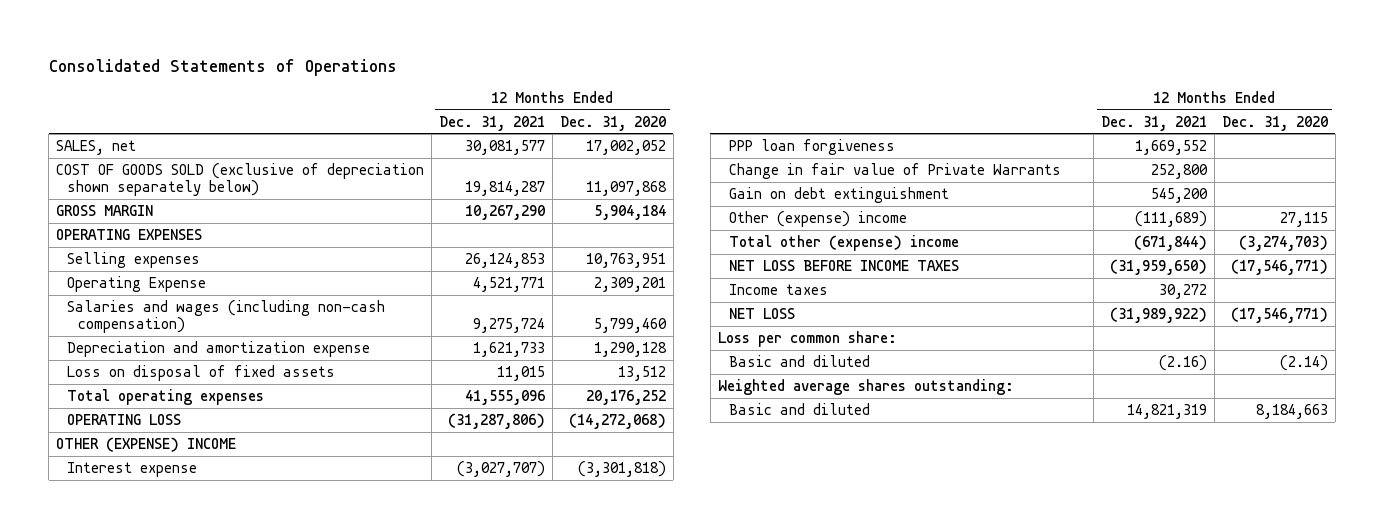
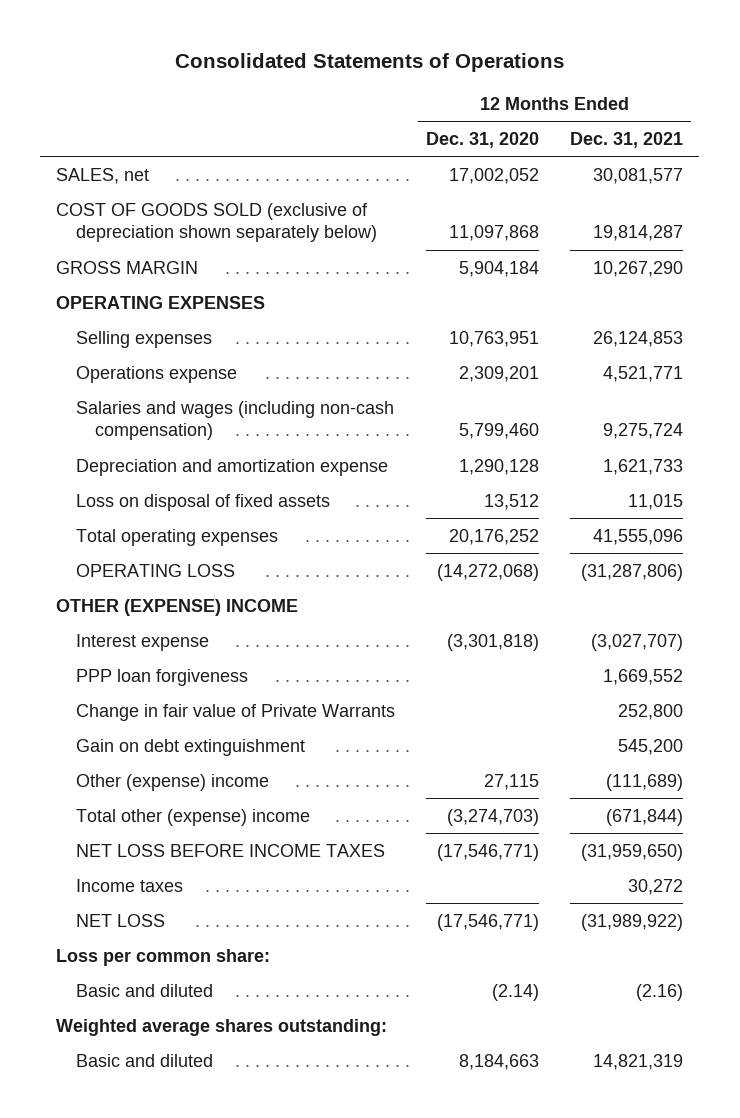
- | 12 Months Ended Dec. 31, 2021 | 12 Months Ended Dec. 31, 2020
+ | 12 Months Ended Dec. 31, 2020 | 12 Months Ended Dec. 31, 2021
- Operating Expense | 4,521,771 | 2,309,201
+ Operations expense | 2,309,201 | 4,521,771

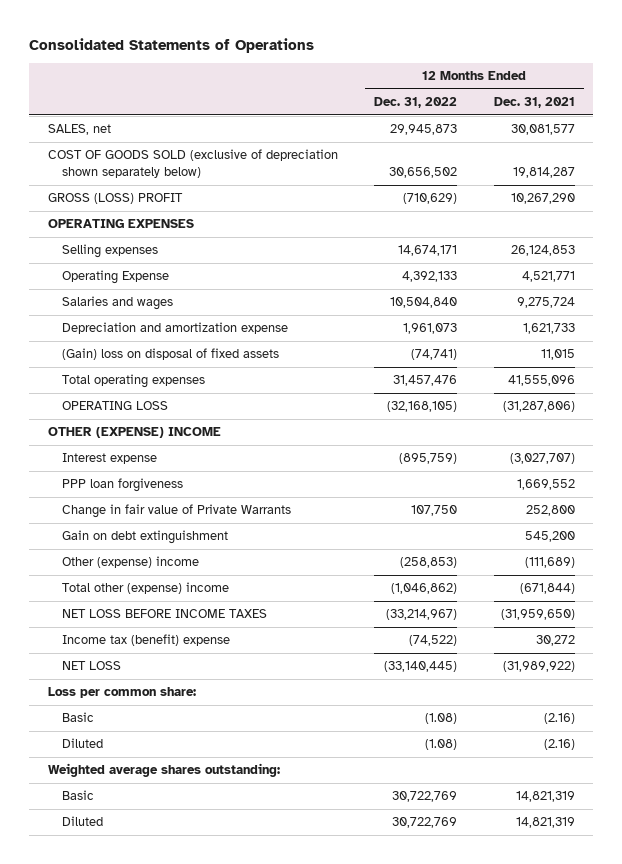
- | 12 Months Ended Dec. 31, 2020 | 12 Months Ended Dec. 31, 2021
+ | 12 Months Ended Dec. 31, 2022 | 12 Months Ended Dec. 31, 2021
- GROSS MARGIN | 5,904,184 | 10,267,290
+ GROSS (LOSS) PROFIT | (710,629) | 10,267,290
- Operations expense | 2,309,201 | 4,521,771
- Salaries and wages (including non-cash compensation) | 5,799,460 | 9,275,724
+ Operating Expense | 4,392,133 | 4,521,771
+ Salaries and wages | 10,504,840 | 9,275,724
- Loss on disposal of fixed assets | 13,512 | 11,015
+ (Gain) loss on disposal of fixed assets | (74,741) | 11,015
- Income taxes | | 30,272
+ Income tax (benefit) expense | (74,522) | 30,272
- Basic and diluted | (2.14) | (2.16)
+ Basic | (1.08) | (2.16)
+ Diluted | (1.08) | (2.16)
- Basic and diluted | 8,184,663 | 14,821,319
+ Basic | 30,722,769 | 14,821,319
+ Diluted | 30,722,769 | 14,821,319

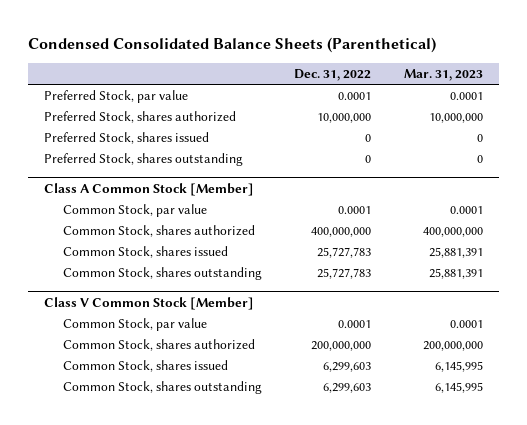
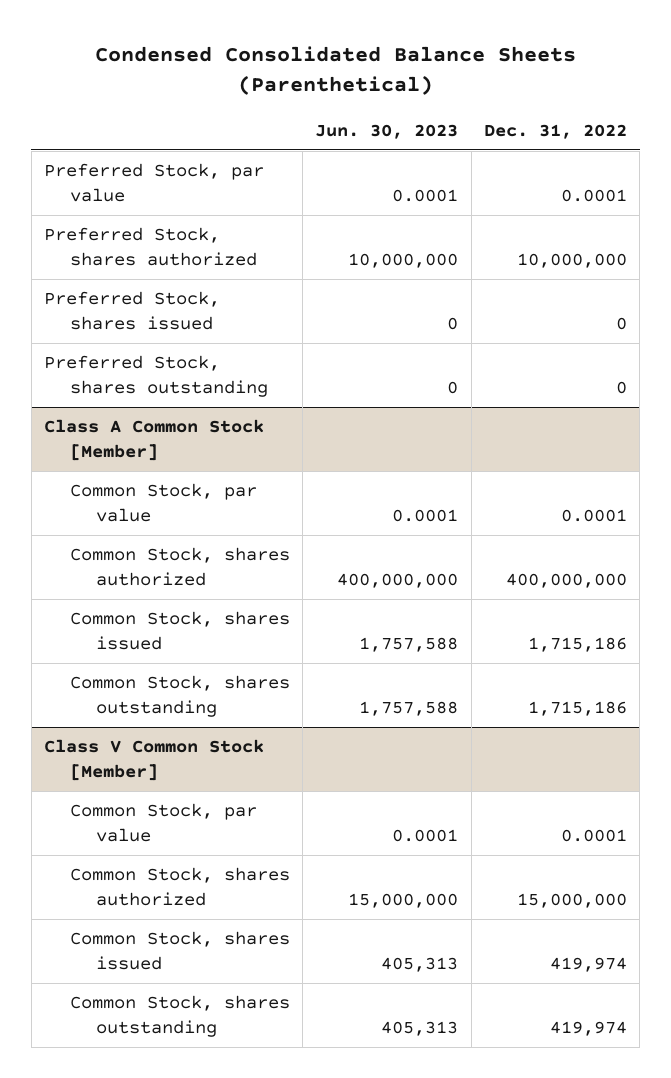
- | Dec. 31, 2022 | Mar. 31, 2023
+ | Jun. 30, 2023 | Dec. 31, 2022
@ Class A Common Stock [Member]
- Common Stock, shares issued | 25,727,783 | 25,881,391
- Common Stock, shares outstanding | 25,727,783 | 25,881,391
+ Common Stock, shares issued | 1,757,588 | 1,715,186
+ Common Stock, shares outstanding | 1,757,588 | 1,715,186
@ Class V Common Stock [Member]
- Common Stock, shares authorized | 200,000,000 | 200,000,000
- Common Stock, shares issued | 6,299,603 | 6,145,995
- Common Stock, shares outstanding | 6,299,603 | 6,145,995
+ Common Stock, shares authorized | 15,000,000 | 15,000,000
+ Common Stock, shares issued | 405,313 | 419,974
+ Common Stock, shares outstanding | 405,313 | 419,974

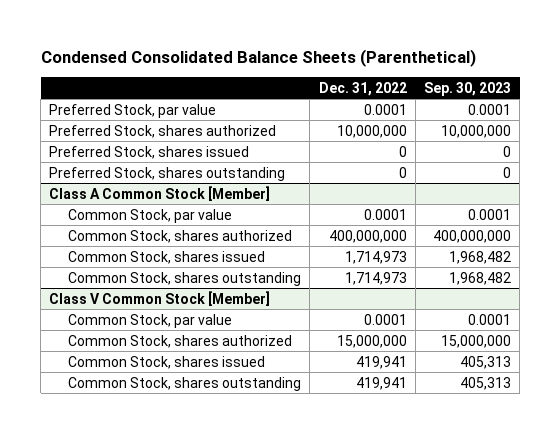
- | Jun. 30, 2023 | Dec. 31, 2022
+ | Dec. 31, 2022 | Sep. 30, 2023
@ Class A Common Stock [Member]
- Common Stock, shares issued | 1,757,588 | 1,715,186
- Common Stock, shares outstanding | 1,757,588 | 1,715,186
+ Common Stock, shares issued | 1,714,973 | 1,968,482
+ Common Stock, shares outstanding | 1,714,973 | 1,968,482
@ Class V Common Stock [Member]
- Common Stock, shares issued | 405,313 | 419,974
- Common Stock, shares outstanding | 405,313 | 419,974
+ Common Stock, shares issued | 419,941 | 405,313
+ Common Stock, shares outstanding | 419,941 | 405,313

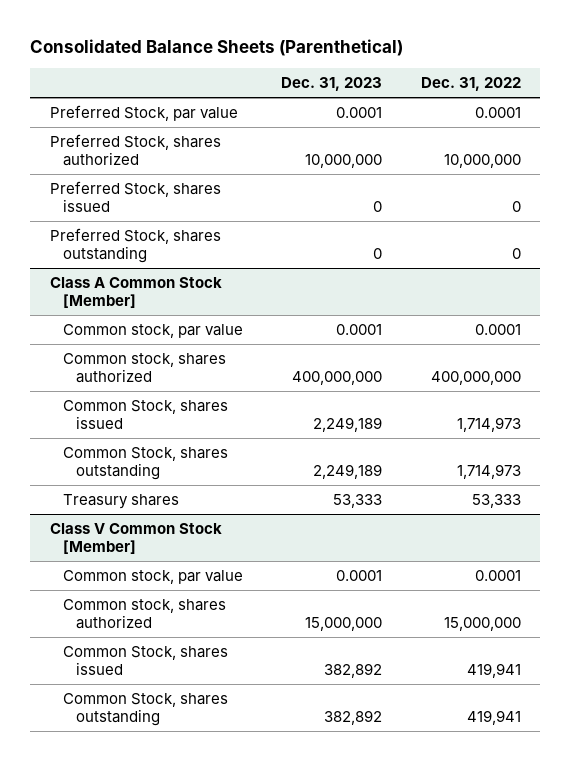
- Condensed Consolidated Balance Sheets (Parenthetical)
+ Consolidated Balance Sheets (Parenthetical)
- | Dec. 31, 2022 | Sep. 30, 2023
+ | Dec. 31, 2023 | Dec. 31, 2022
@ Class A Common Stock [Member]
- Common Stock, par value | 0.0001 | 0.0001
- Common Stock, shares authorized | 400,000,000 | 400,000,000
+ Common stock, par value | 0.0001 | 0.0001
+ Common stock, shares authorized | 400,000,000 | 400,000,000
+ Treasury shares | 53,333 | 53,333
@ Class V Common Stock [Member]
- Common Stock, par value | 0.0001 | 0.0001
- Common Stock, shares authorized | 15,000,000 | 15,000,000
+ Common stock, par value | 0.0001 | 0.0001
+ Common stock, shares authorized | 15,000,000 | 15,000,000

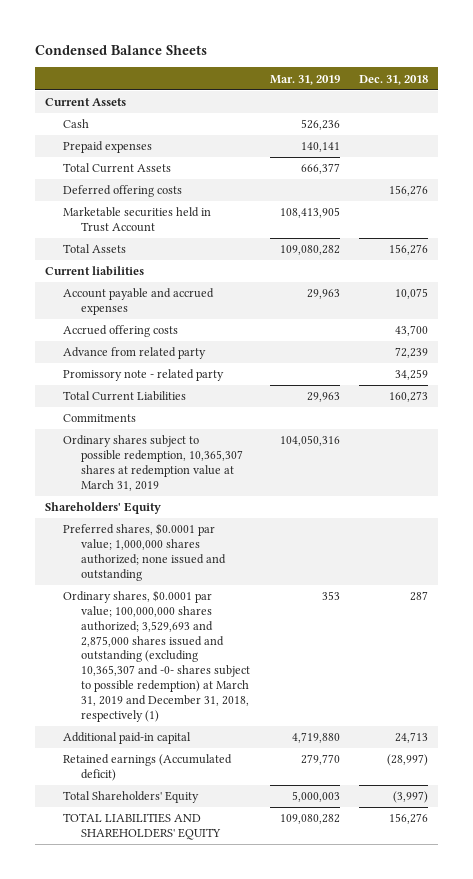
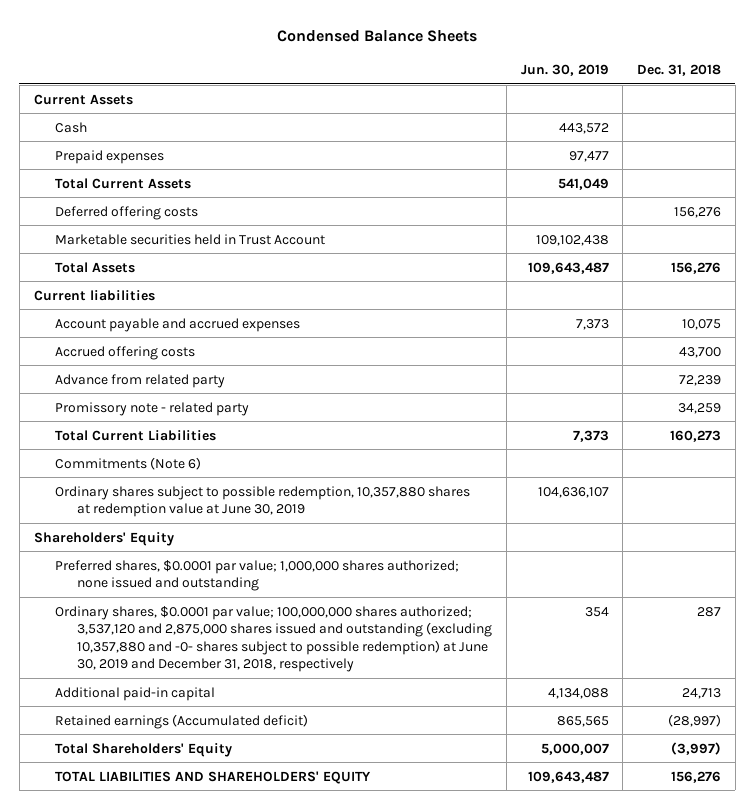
- | Mar. 31, 2019 | Dec. 31, 2018
+ | Jun. 30, 2019 | Dec. 31, 2018
- Commitments
- Ordinary shares subject to possible redemption, 10,365,307 shares at redemption value at March 31, 2019 | 104,050,316 |
+ Commitments (Note 6)
+ Ordinary shares subject to possible redemption, 10,357,880 shares at redemption value at June 30, 2019 | 104,636,107 |
- Ordinary shares, $0.0001 par value; 100,000,000 shares authorized; 3,529,693 and 2,875,000 shares issued and outstanding (excluding 10,365,307 and -0- shares subject to possible redemption) at March 31, 2019 and December 31, 2018, respectively (1) | 353 | 287
+ Ordinary shares, $0.0001 par value; 100,000,000 shares authorized; 3,537,120 and 2,875,000 shares issued and outstanding (excluding 10,357,880 and -0- shares subject to possible redemption) at June 30, 2019 and December 31, 2018, respectively | 354 | 287

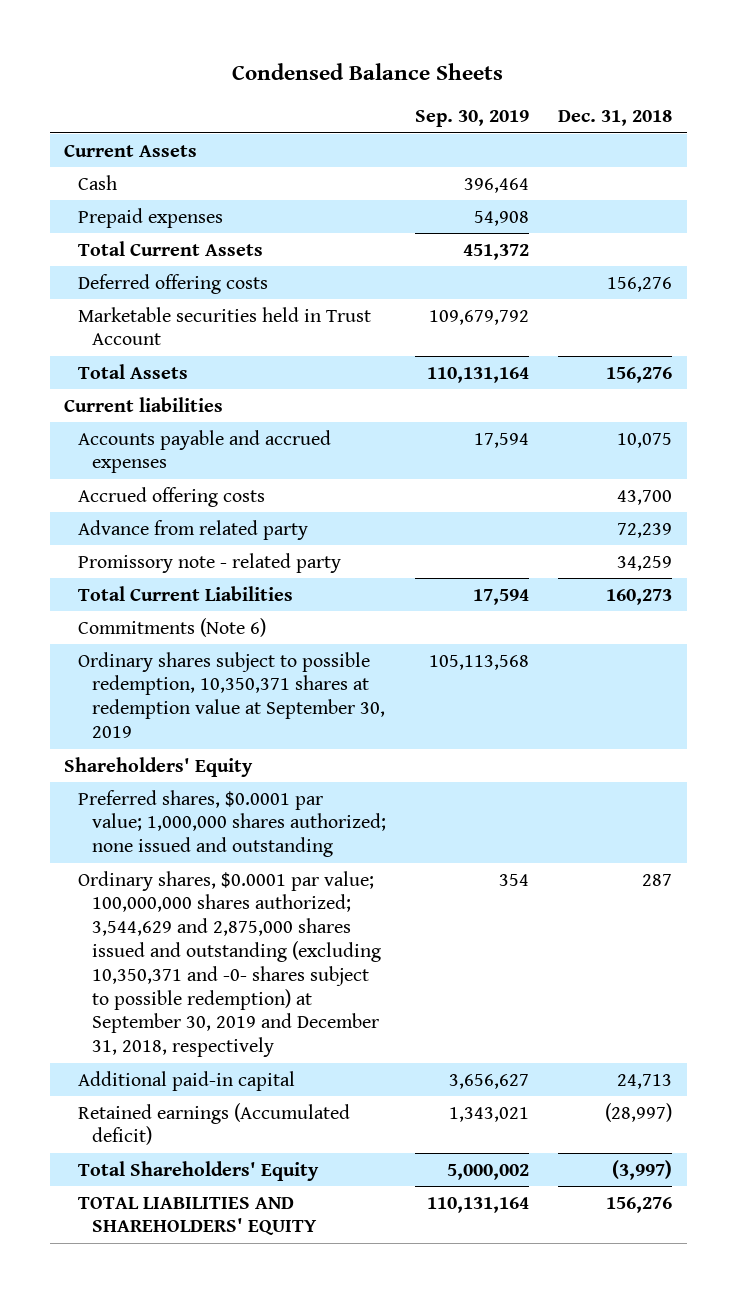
- | Jun. 30, 2019 | Dec. 31, 2018
+ | Sep. 30, 2019 | Dec. 31, 2018
- Account payable and accrued expenses | 7,373 | 10,075
+ Accounts payable and accrued expenses | 17,594 | 10,075
- Ordinary shares subject to possible redemption, 10,357,880 shares at redemption value at June 30, 2019 | 104,636,107 |
+ Ordinary shares subject to possible redemption, 10,350,371 shares at redemption value at September 30, 2019 | 105,113,568 |
- Ordinary shares, $0.0001 par value; 100,000,000 shares authorized; 3,537,120 and 2,875,000 shares issued and outstanding (excluding 10,357,880 and -0- shares subject to possible redemption) at June 30, 2019 and December 31, 2018, respectively | 354 | 287
+ Ordinary shares, $0.0001 par value; 100,000,000 shares authorized; 3,544,629 and 2,875,000 shares issued and outstanding (excluding 10,350,371 and -0- shares subject to possible redemption) at September 30, 2019 and December 31, 2018, respectively | 354 | 287

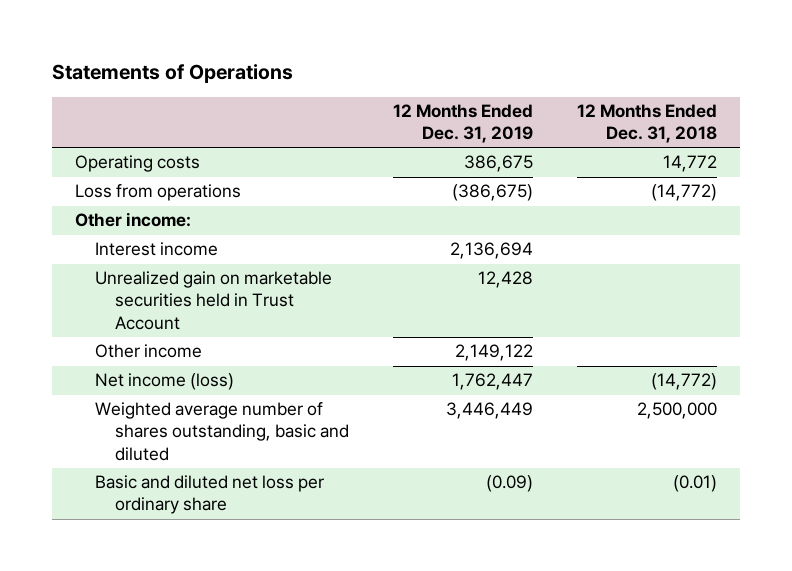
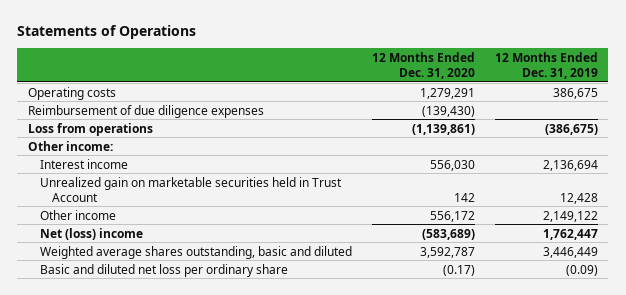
- | 12 Months Ended Dec. 31, 2019 | 12 Months Ended Dec. 31, 2018
+ | 12 Months Ended Dec. 31, 2020 | 12 Months Ended Dec. 31, 2019
+ Reimbursement of due diligence expenses | (139,430) |
- Net income (loss) | 1,762,447 | (14,772)
- Weighted average number of shares outstanding, basic and diluted | 3,446,449 | 2,500,000
+ Net (loss) income | (583,689) | 1,762,447
+ Weighted average shares outstanding, basic and diluted | 3,592,787 | 3,446,449

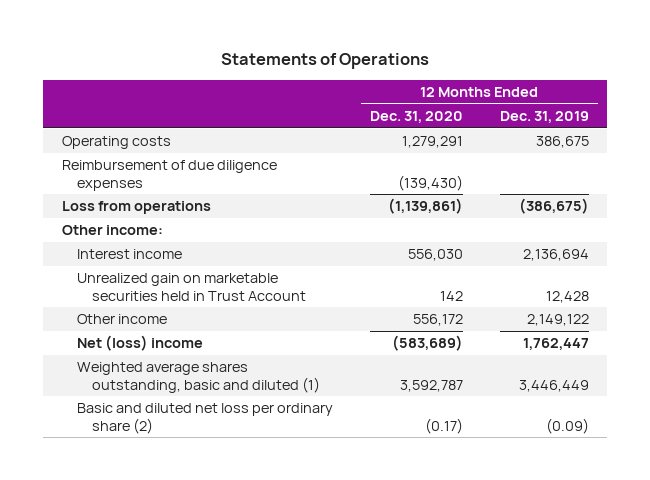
- Weighted average shares outstanding, basic and diluted | 3,592,787 | 3,446,449
- Basic and diluted net loss per ordinary share | (0.17) | (0.09)
+ Weighted average shares outstanding, basic and diluted (1) | 3,592,787 | 3,446,449
+ Basic and diluted net loss per ordinary share (2) | (0.17) | (0.09)

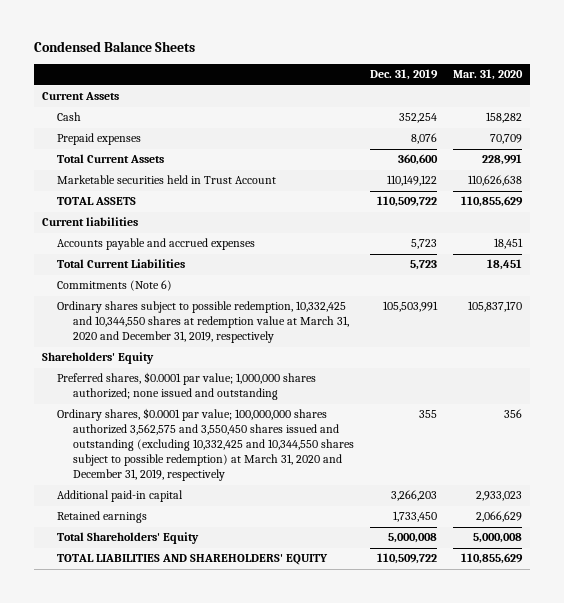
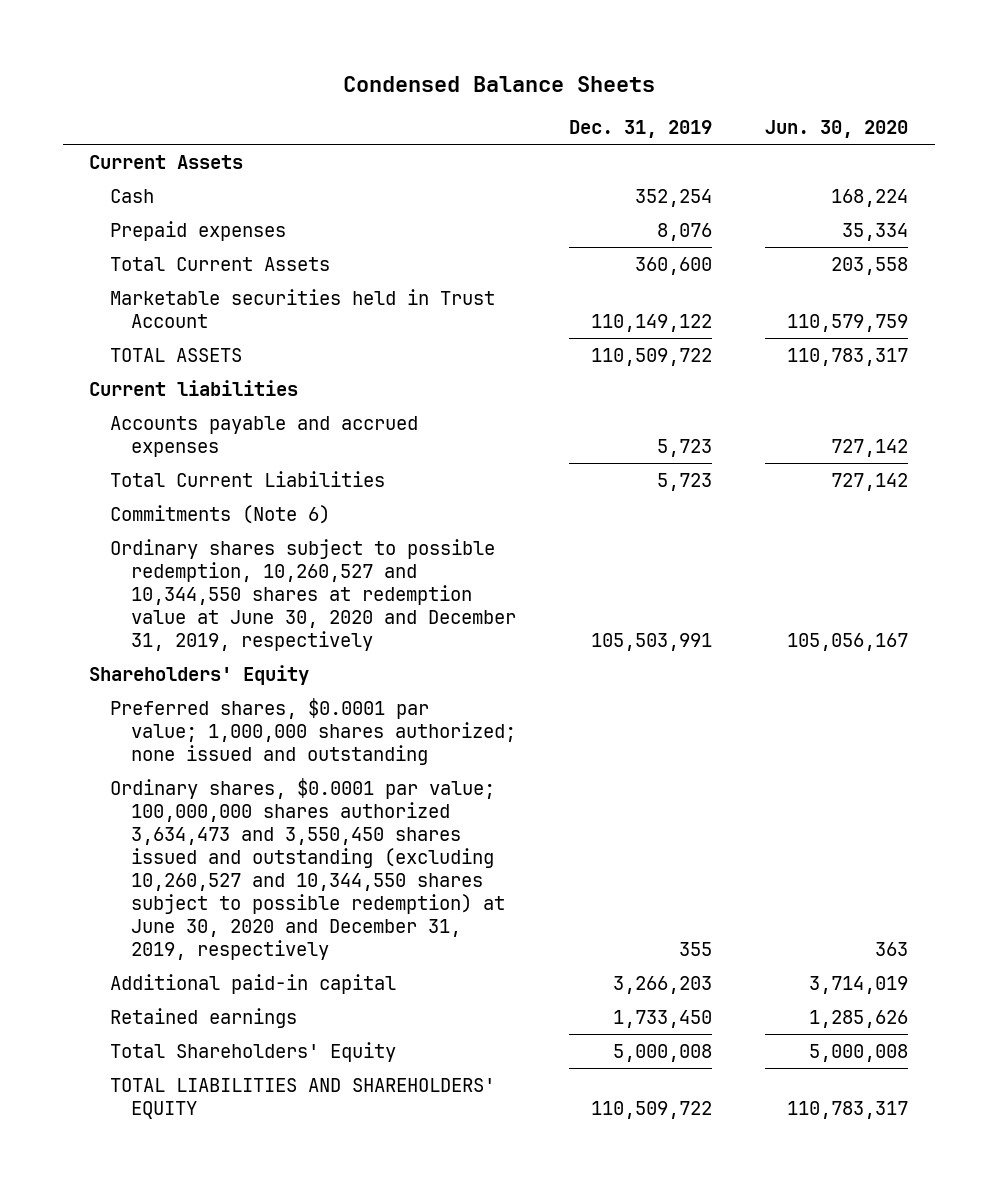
- | Dec. 31, 2019 | Mar. 31, 2020
+ | Dec. 31, 2019 | Jun. 30, 2020
- Ordinary shares subject to possible redemption, 10,332,425 and 10,344,550 shares at redemption value at March 31, 2020 and December 31, 2019, respectively | 105,503,991 | 105,837,170
+ Ordinary shares subject to possible redemption, 10,260,527 and 10,344,550 shares at redemption value at June 30, 2020 and December 31, 2019, respectively | 105,503,991 | 105,056,167
- Ordinary shares, $0.0001 par value; 100,000,000 shares authorized 3,562,575 and 3,550,450 shares issued and outstanding (excluding 10,332,425 and 10,344,550 shares subject to possible redemption) at March 31, 2020 and December 31, 2019, respectively | 355 | 356
+ Ordinary shares, $0.0001 par value; 100,000,000 shares authorized 3,634,473 and 3,550,450 shares issued and outstanding (excluding 10,260,527 and 10,344,550 shares subject to possible redemption) at June 30, 2020 and December 31, 2019, respectively | 355 | 363

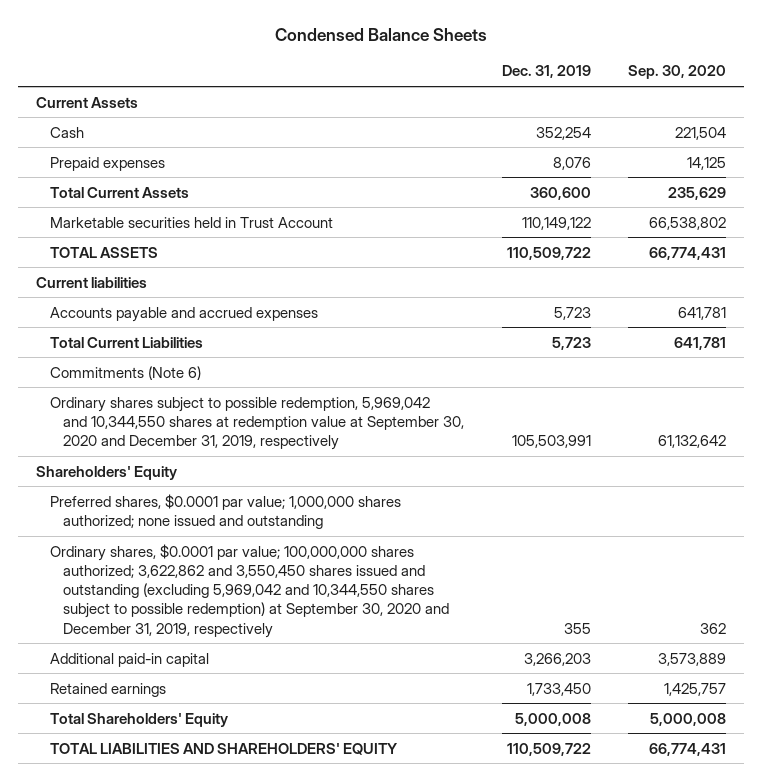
- | Dec. 31, 2019 | Jun. 30, 2020
+ | Dec. 31, 2019 | Sep. 30, 2020
- Ordinary shares subject to possible redemption, 10,260,527 and 10,344,550 shares at redemption value at June 30, 2020 and December 31, 2019, respectively | 105,503,991 | 105,056,167
+ Ordinary shares subject to possible redemption, 5,969,042 and 10,344,550 shares at redemption value at September 30, 2020 and December 31, 2019, respectively | 105,503,991 | 61,132,642
- Ordinary shares, $0.0001 par value; 100,000,000 shares authorized 3,634,473 and 3,550,450 shares issued and outstanding (excluding 10,260,527 and 10,344,550 shares subject to possible redemption) at June 30, 2020 and December 31, 2019, respectively | 355 | 363
+ Ordinary shares, $0.0001 par value; 100,000,000 shares authorized; 3,622,862 and 3,550,450 shares issued and outstanding (excluding 5,969,042 and 10,344,550 shares subject to possible redemption) at September 30, 2020 and December 31, 2019, respectively | 355 | 362

